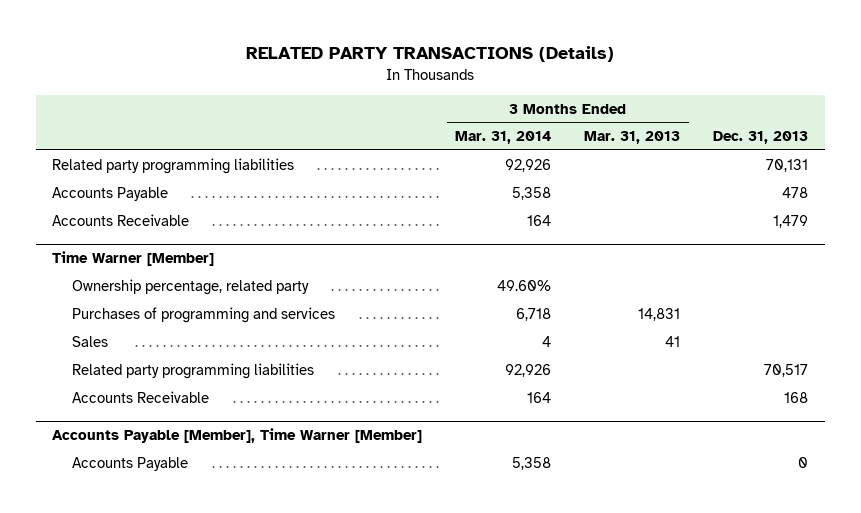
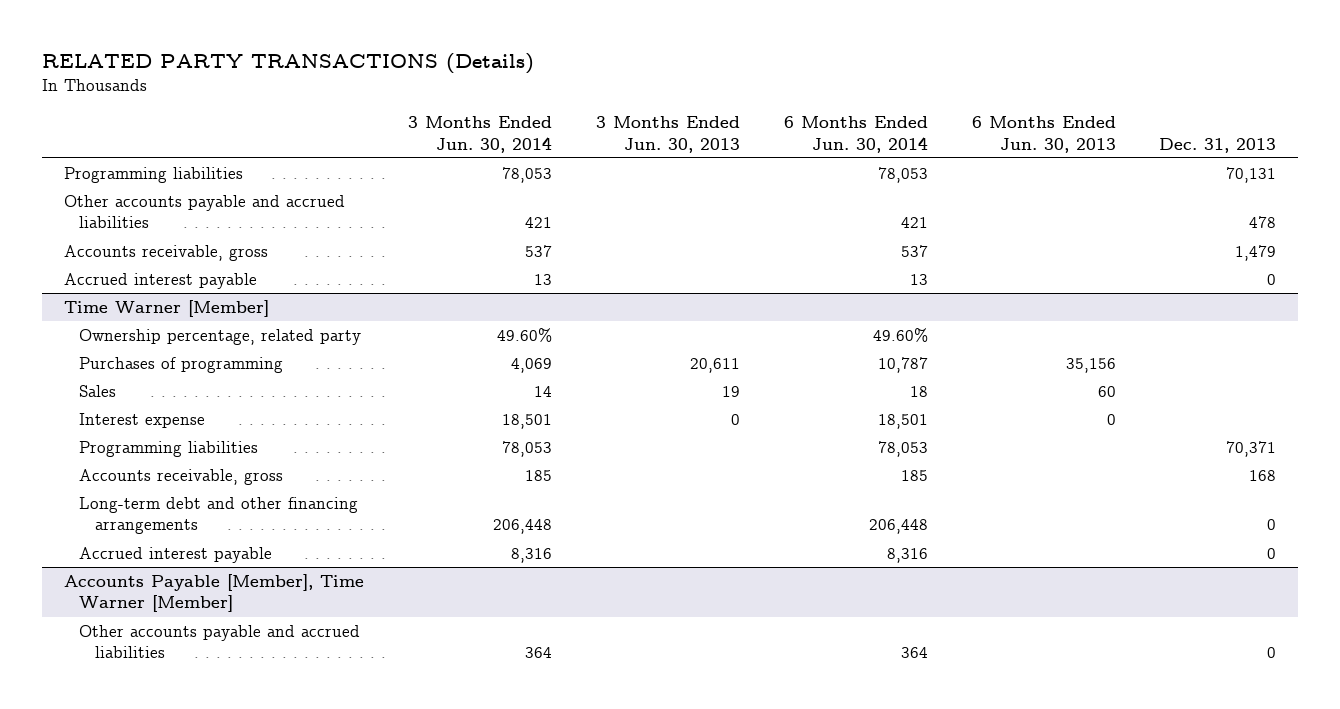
- | 3 Months Ended Mar. 31, 2014 | 3 Months Ended Mar. 31, 2013 | Dec. 31, 2013
+ | 3 Months Ended Jun. 30, 2014 | 3 Months Ended Jun. 30, 2013 | 6 Months Ended Jun. 30, 2014 | 6 Months Ended Jun. 30, 2013 | Dec. 31, 2013
- Related party programming liabilities | 92,926 | | 70,131
- Accounts Payable | 5,358 | | 478
- Accounts Receivable | 164 | | 1,479
+ Programming liabilities | 78,053 | | 78,053 | | 70,131
+ Other accounts payable and accrued liabilities | 421 | | 421 | | 478
+ Accounts receivable, gross | 537 | | 537 | | 1,479
+ Accrued interest payable | 13 | | 13 | | 0
@ Time Warner [Member]
- Purchases of programming and services | 6,718 | 14,831 |
+ Purchases of programming | 4,069 | 20,611 | 10,787 | 35,156 |
- Related party programming liabilities | 92,926 | | 70,517
- Accounts Receivable | 164 | | 168
+ Interest expense | 18,501 | 0 | 18,501 | 0 |
+ Programming liabilities | 78,053 | | 78,053 | | 70,371
+ Accounts receivable, gross | 185 | | 185 | | 168
+ Long-term debt and other financing arrangements | 206,448 | | 206,448 | | 0
+ Accrued interest payable | 8,316 | | 8,316 | | 0
@ Accounts Payable [Member], Time Warner [Member]
- Accounts Payable | 5,358 | | 0
+ Other accounts payable and accrued liabilities | 364 | | 364 | | 0

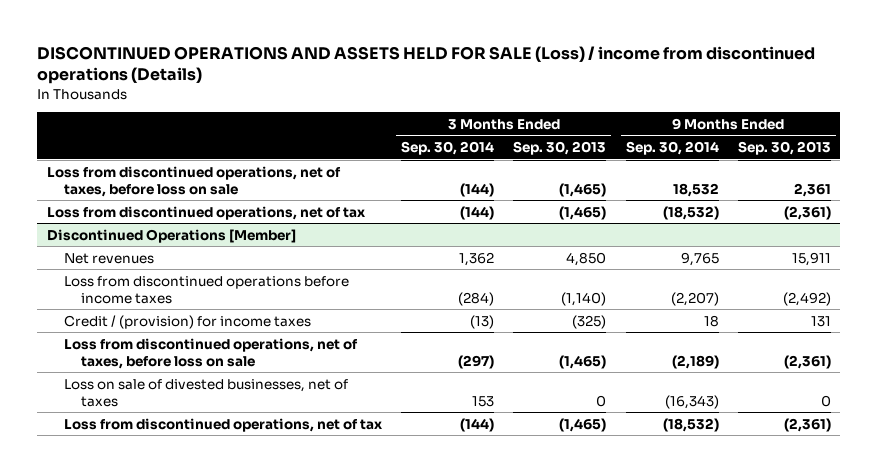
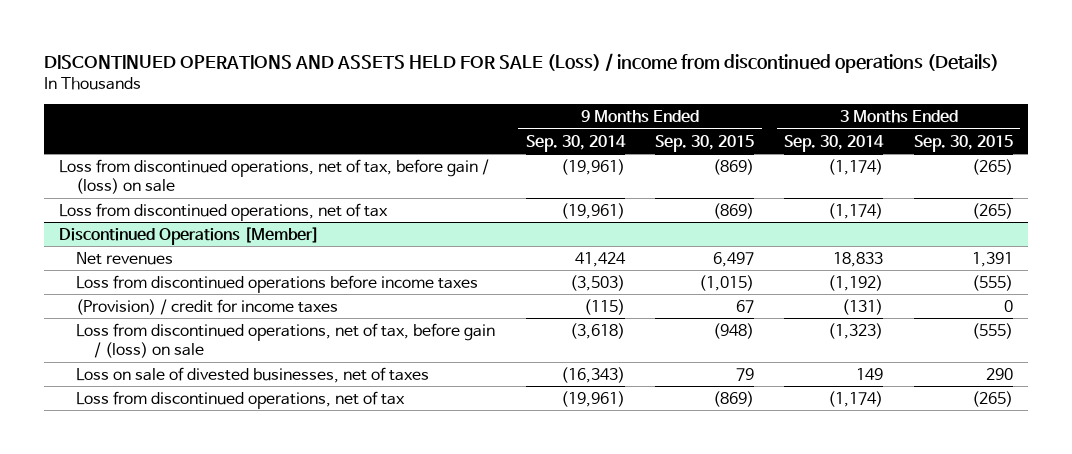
- | 3 Months Ended Sep. 30, 2014 | 3 Months Ended Sep. 30, 2013 | 9 Months Ended Sep. 30, 2014 | 9 Months Ended Sep. 30, 2013
+ | 9 Months Ended Sep. 30, 2014 | 9 Months Ended Sep. 30, 2015 | 3 Months Ended Sep. 30, 2014 | 3 Months Ended Sep. 30, 2015
- Loss from discontinued operations, net of taxes, before loss on sale | (144) | (1,465) | 18,532 | 2,361
- Loss from discontinued operations, net of tax | (144) | (1,465) | (18,532) | (2,361)
+ Loss from discontinued operations, net of tax, before gain / (loss) on sale | (19,961) | (869) | (1,174) | (265)
+ Loss from discontinued operations, net of tax | (19,961) | (869) | (1,174) | (265)
@ Discontinued Operations [Member]
- Net revenues | 1,362 | 4,850 | 9,765 | 15,911
- Loss from discontinued operations before income taxes | (284) | (1,140) | (2,207) | (2,492)
- Credit / (provision) for income taxes | (13) | (325) | 18 | 131
- Loss from discontinued operations, net of taxes, before loss on sale | (297) | (1,465) | (2,189) | (2,361)
- Loss on sale of divested businesses, net of taxes | 153 | 0 | (16,343) | 0
- Loss from discontinued operations, net of tax | (144) | (1,465) | (18,532) | (2,361)
+ Net revenues | 41,424 | 6,497 | 18,833 | 1,391
+ Loss from discontinued operations before income taxes | (3,503) | (1,015) | (1,192) | (555)
+ (Provision) / credit for income taxes | (115) | 67 | (131) | 0
+ Loss from discontinued operations, net of tax, before gain / (loss) on sale | (3,618) | (948) | (1,323) | (555)
+ Loss on sale of divested businesses, net of taxes | (16,343) | 79 | 149 | 290
+ Loss from discontinued operations, net of tax | (19,961) | (869) | (1,174) | (265)

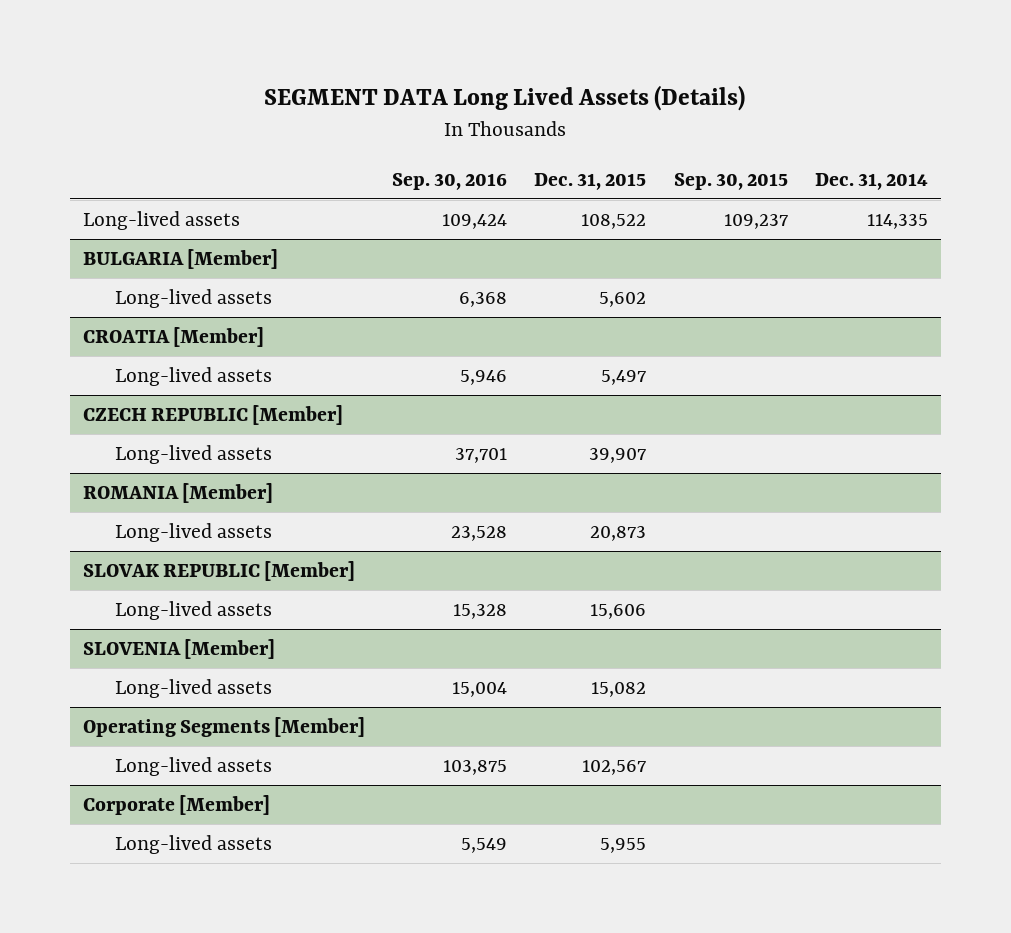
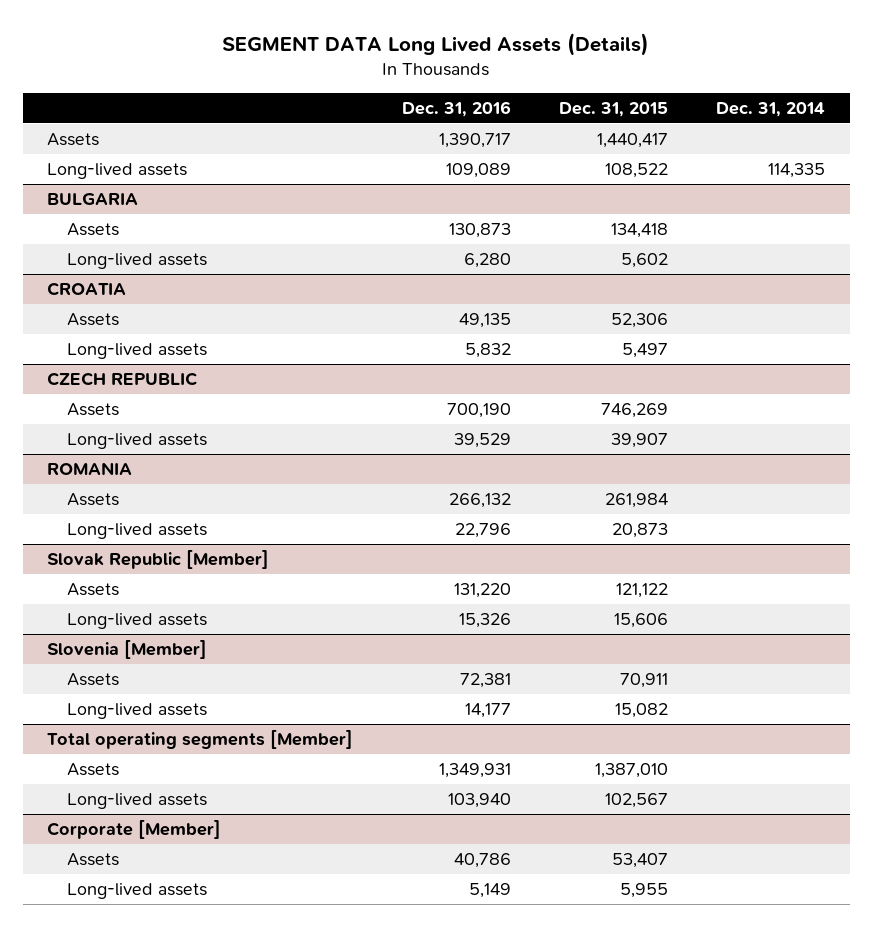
- | Sep. 30, 2016 | Dec. 31, 2015 | Sep. 30, 2015 | Dec. 31, 2014
+ | Dec. 31, 2016 | Dec. 31, 2015 | Dec. 31, 2014
+ Assets | 1,390,717 | 1,440,417 |
- BULGARIA [Member]
+ BULGARIA
+ Assets | 130,873 | 134,418 |
- CROATIA [Member]
+ CROATIA
+ Assets | 49,135 | 52,306 |
- CZECH REPUBLIC [Member]
+ CZECH REPUBLIC
+ Assets | 700,190 | 746,269 |
- ROMANIA [Member]
+ ROMANIA
+ Assets | 266,132 | 261,984 |
- SLOVAK REPUBLIC [Member]
+ Slovak Republic [Member]
+ Assets | 131,220 | 121,122 |
- SLOVENIA [Member]
+ Slovenia [Member]
+ Assets | 72,381 | 70,911 |
- Operating Segments [Member]
+ Total operating segments [Member]
+ Assets | 1,349,931 | 1,387,010 |
@ Corporate [Member]
+ Assets | 40,786 | 53,407 |

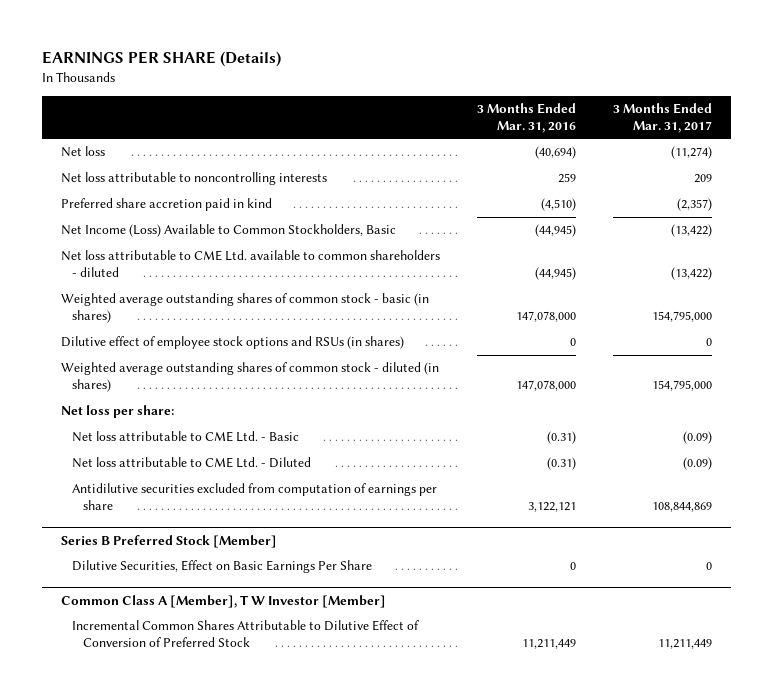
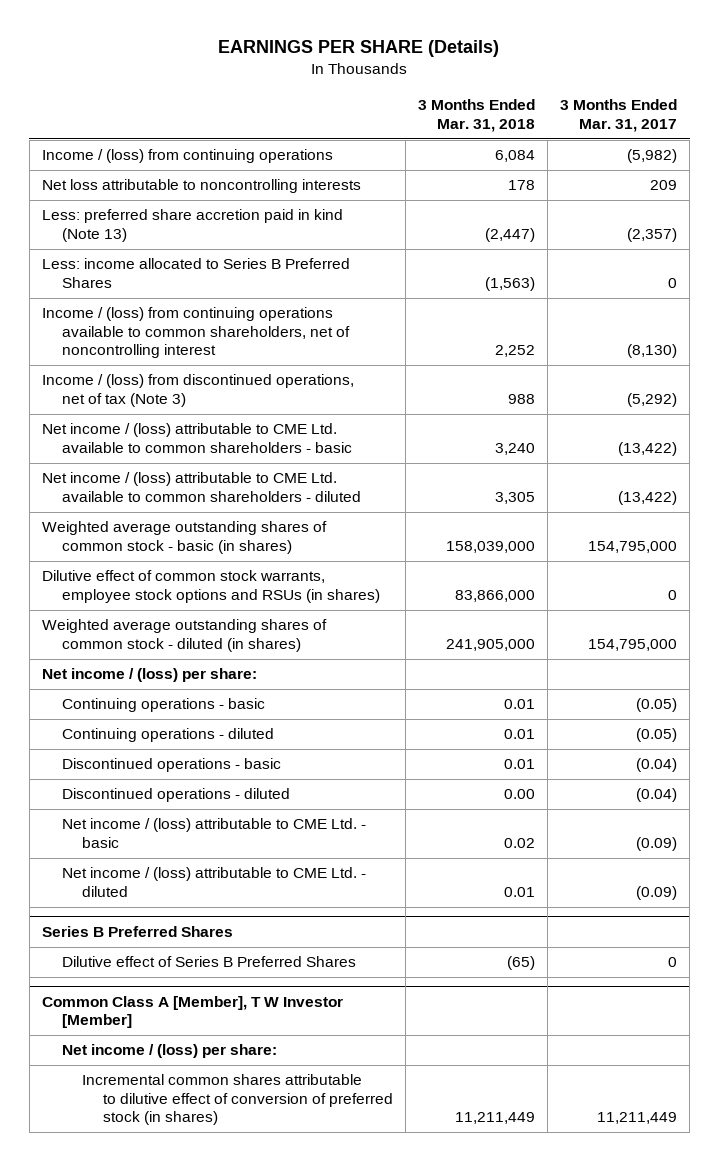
- | 3 Months Ended Mar. 31, 2016 | 3 Months Ended Mar. 31, 2017
+ | 3 Months Ended Mar. 31, 2018 | 3 Months Ended Mar. 31, 2017
- Net loss | (40,694) | (11,274)
+ Income / (loss) from continuing operations | 6,084 | (5,982)
- Preferred share accretion paid in kind | (4,510) | (2,357)
- Net Income (Loss) Available to Common Stockholders, Basic | (44,945) | (13,422)
- Net loss attributable to CME Ltd. available to common shareholders - diluted | (44,945) | (13,422)
+ Less: preferred share accretion paid in kind (Note 13) | (2,447) | (2,357)
+ Less: income allocated to Series B Preferred Shares | (1,563) | 0
+ Income / (loss) from continuing operations available to common shareholders, net of noncontrolling interest | 2,252 | (8,130)
+ Income / (loss) from discontinued operations, net of tax (Note 3) | 988 | (5,292)
+ Net income / (loss) attributable to CME Ltd. available to common shareholders - basic | 3,240 | (13,422)
+ Net income / (loss) attributable to CME Ltd. available to common shareholders - diluted | 3,305 | (13,422)
- Dilutive effect of employee stock options and RSUs (in shares) | 0 | 0
+ Dilutive effect of common stock warrants, employee stock options and RSUs (in shares) | 83,866,000 | 0
- Net loss per share:
- Net loss attributable to CME Ltd. - Basic | (0.31) | (0.09)
- Net loss attributable to CME Ltd. - Diluted | (0.31) | (0.09)
- Antidilutive securities excluded from computation of earnings per share | 3,122,121 | 108,844,869
- Series B Preferred Stock [Member]
- Dilutive Securities, Effect on Basic Earnings Per Share | 0 | 0
+ Net income / (loss) per share:
+ Continuing operations - basic | 0.01 | (0.05)
+ Continuing operations - diluted | 0.01 | (0.05)
+ Discontinued operations - basic | 0.01 | (0.04)
+ Discontinued operations - diluted | 0.00 | (0.04)
+ Net income / (loss) attributable to CME Ltd. - basic | 0.02 | (0.09)
+ Net income / (loss) attributable to CME Ltd. - diluted | 0.01 | (0.09)
+ Series B Preferred Shares
+ Dilutive effect of Series B Preferred Shares | (65) | 0
@ Common Class A [Member], T W Investor [Member]
- Incremental Common Shares Attributable to Dilutive Effect of Conversion of Preferred Stock | 11,211,449 | 11,211,449
+ Net income / (loss) per share:
+ Incremental common shares attributable to dilutive effect of conversion of preferred stock (in shares) | 11,211,449 | 11,211,449

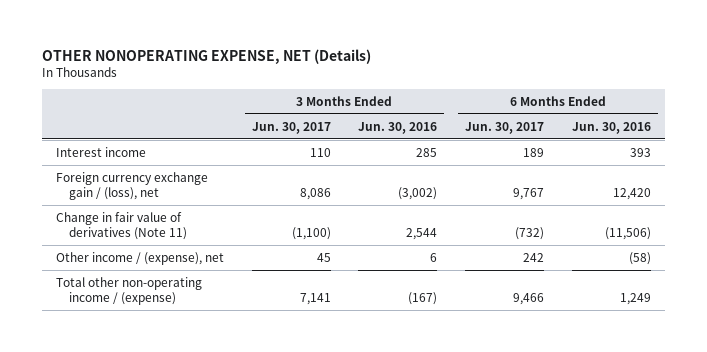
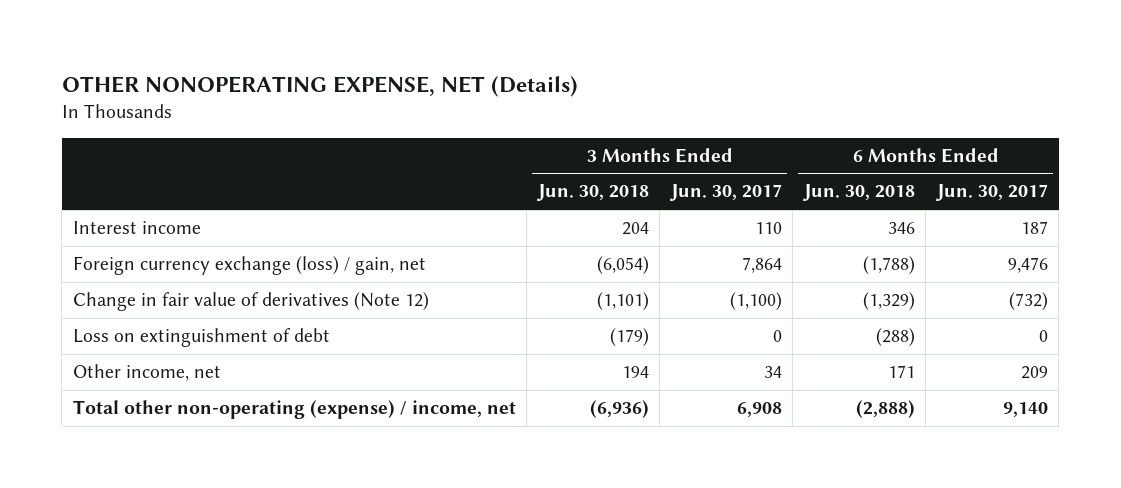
- | 3 Months Ended Jun. 30, 2017 | 3 Months Ended Jun. 30, 2016 | 6 Months Ended Jun. 30, 2017 | 6 Months Ended Jun. 30, 2016
+ | 3 Months Ended Jun. 30, 2018 | 3 Months Ended Jun. 30, 2017 | 6 Months Ended Jun. 30, 2018 | 6 Months Ended Jun. 30, 2017
- Interest income | 110 | 285 | 189 | 393
- Foreign currency exchange gain / (loss), net | 8,086 | (3,002) | 9,767 | 12,420
- Change in fair value of derivatives (Note 11) | (1,100) | 2,544 | (732) | (11,506)
- Other income / (expense), net | 45 | 6 | 242 | (58)
- Total other non-operating income / (expense) | 7,141 | (167) | 9,466 | 1,249
+ Interest income | 204 | 110 | 346 | 187
+ Foreign currency exchange (loss) / gain, net | (6,054) | 7,864 | (1,788) | 9,476
+ Change in fair value of derivatives (Note 12) | (1,101) | (1,100) | (1,329) | (732)
+ Loss on extinguishment of debt | (179) | 0 | (288) | 0
+ Other income, net | 194 | 34 | 171 | 209
+ Total other non-operating (expense) / income, net | (6,936) | 6,908 | (2,888) | 9,140

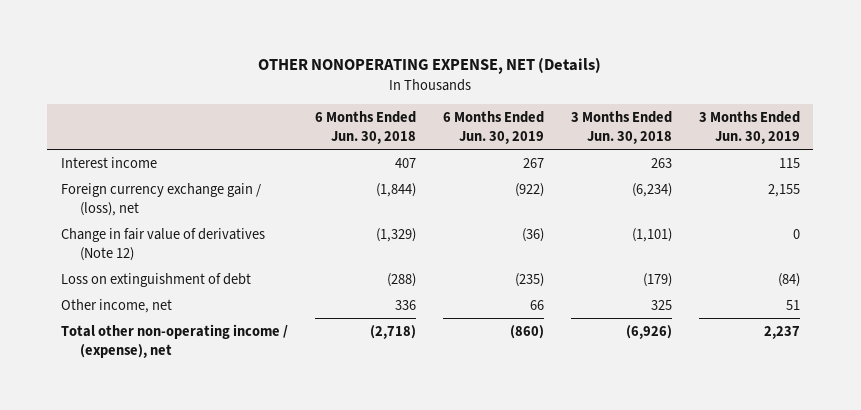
- | 3 Months Ended Jun. 30, 2018 | 3 Months Ended Jun. 30, 2017 | 6 Months Ended Jun. 30, 2018 | 6 Months Ended Jun. 30, 2017
+ | 6 Months Ended Jun. 30, 2018 | 6 Months Ended Jun. 30, 2019 | 3 Months Ended Jun. 30, 2018 | 3 Months Ended Jun. 30, 2019
- Interest income | 204 | 110 | 346 | 187
- Foreign currency exchange (loss) / gain, net | (6,054) | 7,864 | (1,788) | 9,476
+ Interest income | 407 | 267 | 263 | 115
+ Foreign currency exchange gain / (loss), net | (1,844) | (922) | (6,234) | 2,155
- Other income, net | 194 | 34 | 171 | 209
- Total other non-operating (expense) / income, net | (6,936) | 6,908 | (2,888) | 9,140
+ Other income, net | 336 | 66 | 325 | 51
+ Total other non-operating income / (expense), net | (2,718) | (860) | (6,926) | 2,237

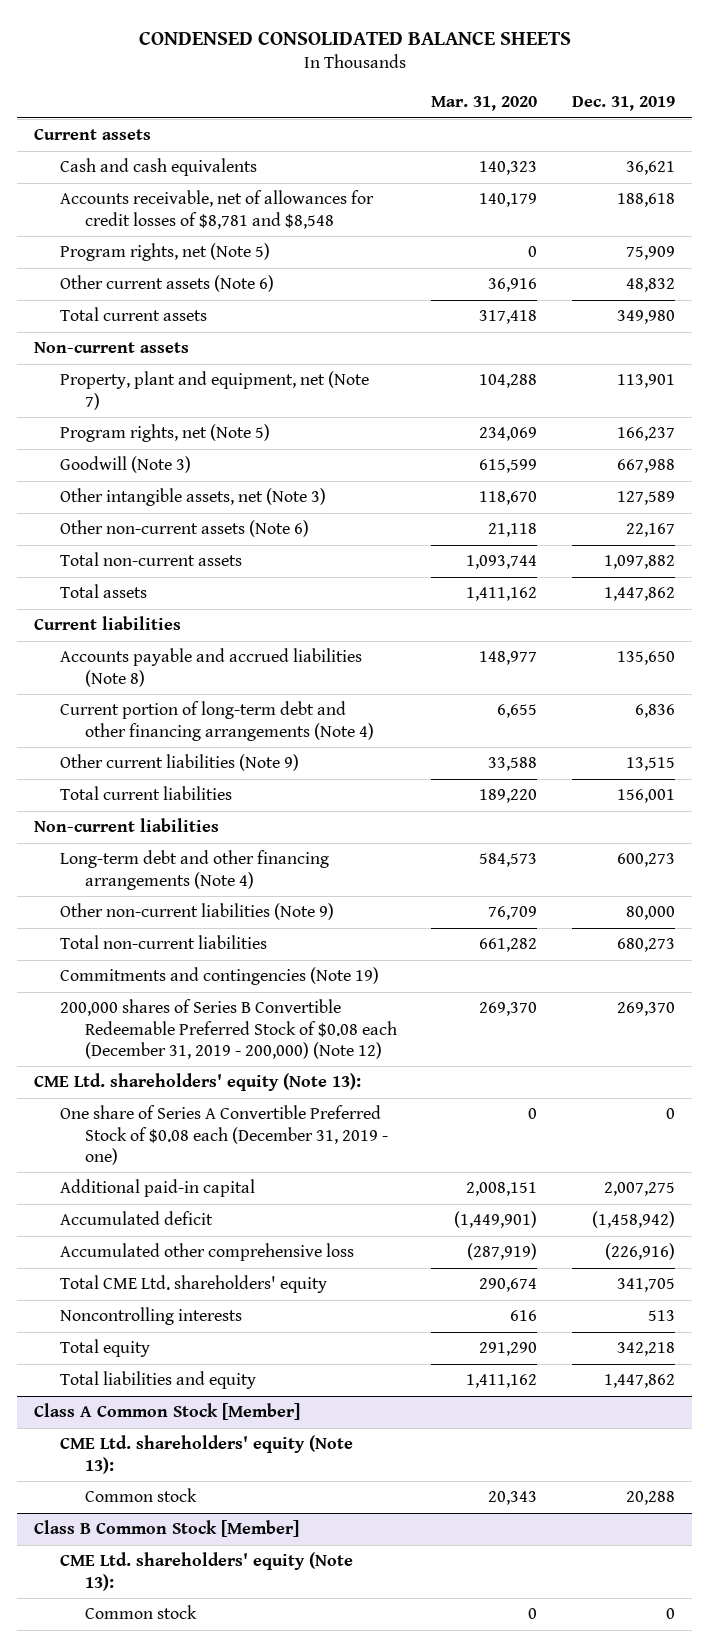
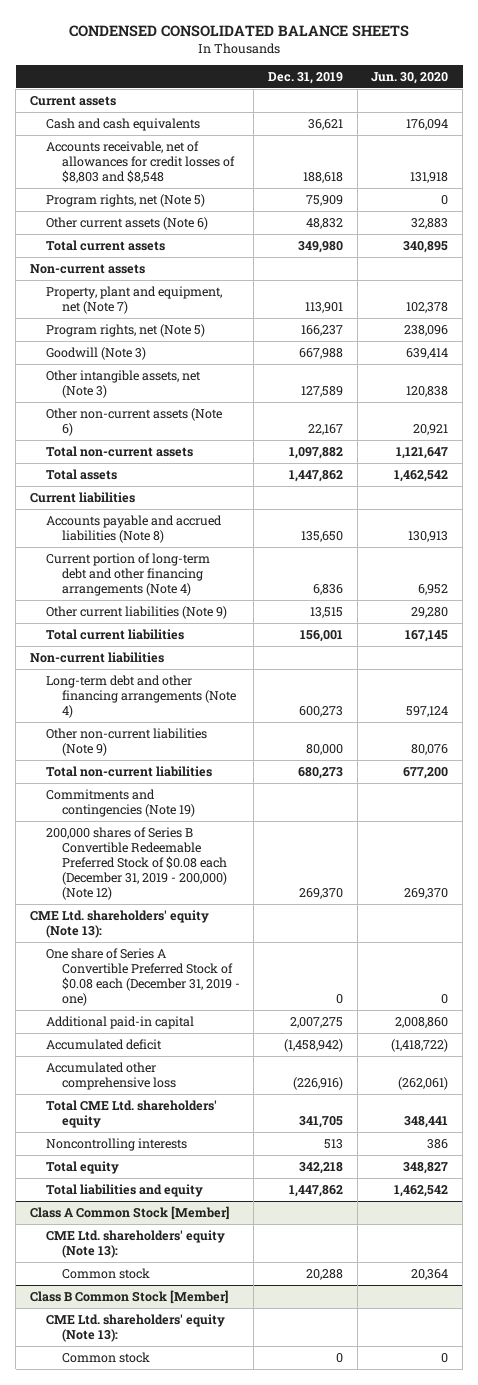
- | Mar. 31, 2020 | Dec. 31, 2019
+ | Dec. 31, 2019 | Jun. 30, 2020
- Accounts receivable, net of allowances for credit losses of $8,781 and $8,548 | 140,179 | 188,618
+ Accounts receivable, net of allowances for credit losses of $8,803 and $8,548 | 188,618 | 131,918

